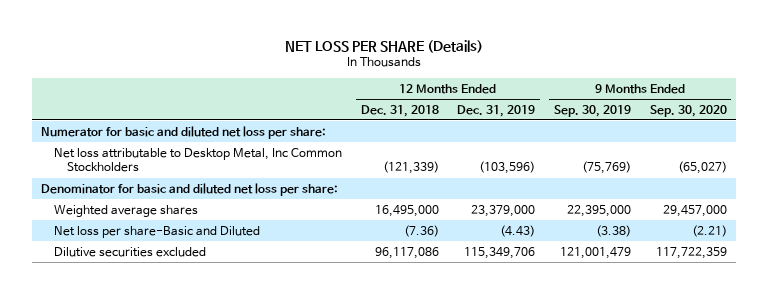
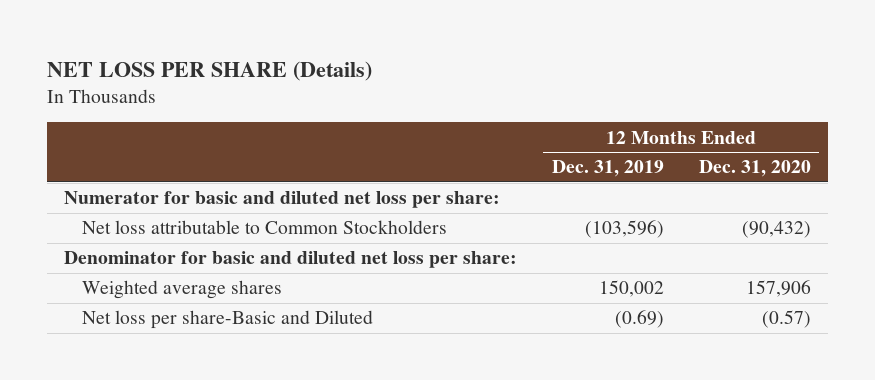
- | 12 Months Ended Dec. 31, 2018 | 12 Months Ended Dec. 31, 2019 | 9 Months Ended Sep. 30, 2019 | 9 Months Ended Sep. 30, 2020
+ | 12 Months Ended Dec. 31, 2019 | 12 Months Ended Dec. 31, 2020
- Net loss attributable to Desktop Metal, Inc Common Stockholders | (121,339) | (103,596) | (75,769) | (65,027)
+ Net loss attributable to Common Stockholders | (103,596) | (90,432)
- Weighted average shares | 16,495,000 | 23,379,000 | 22,395,000 | 29,457,000
- Net loss per share-Basic and Diluted | (7.36) | (4.43) | (3.38) | (2.21)
- Dilutive securities excluded | 96,117,086 | 115,349,706 | 121,001,479 | 117,722,359
+ Weighted average shares | 150,002 | 157,906
+ Net loss per share-Basic and Diluted | (0.69) | (0.57)

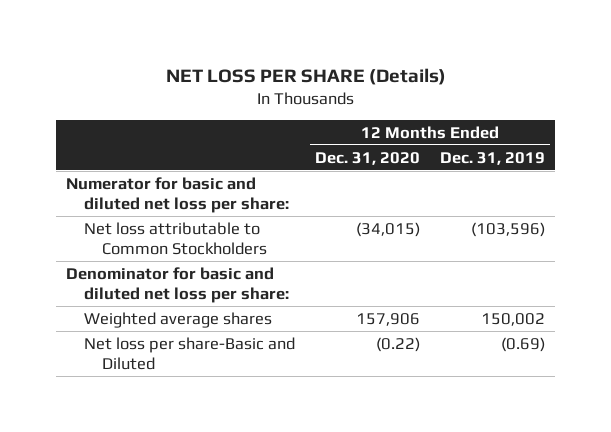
- | 12 Months Ended Dec. 31, 2019 | 12 Months Ended Dec. 31, 2020
+ | 12 Months Ended Dec. 31, 2020 | 12 Months Ended Dec. 31, 2019
- Net loss attributable to Common Stockholders | (103,596) | (90,432)
+ Net loss attributable to Common Stockholders | (34,015) | (103,596)
- Net loss per share-Basic and Diluted | (0.69) | (0.57)
+ Net loss per share-Basic and Diluted | (0.22) | (0.69)

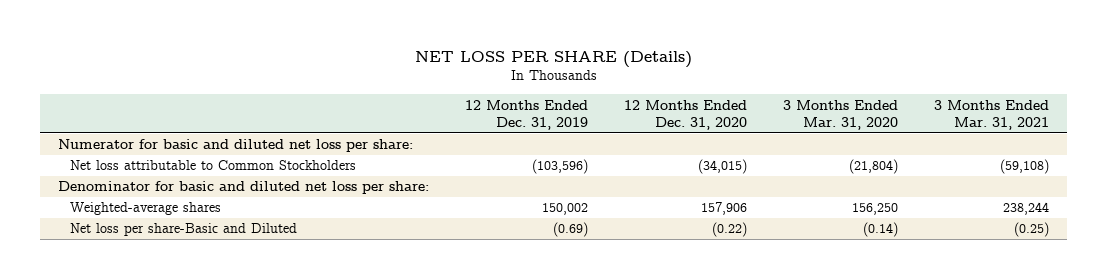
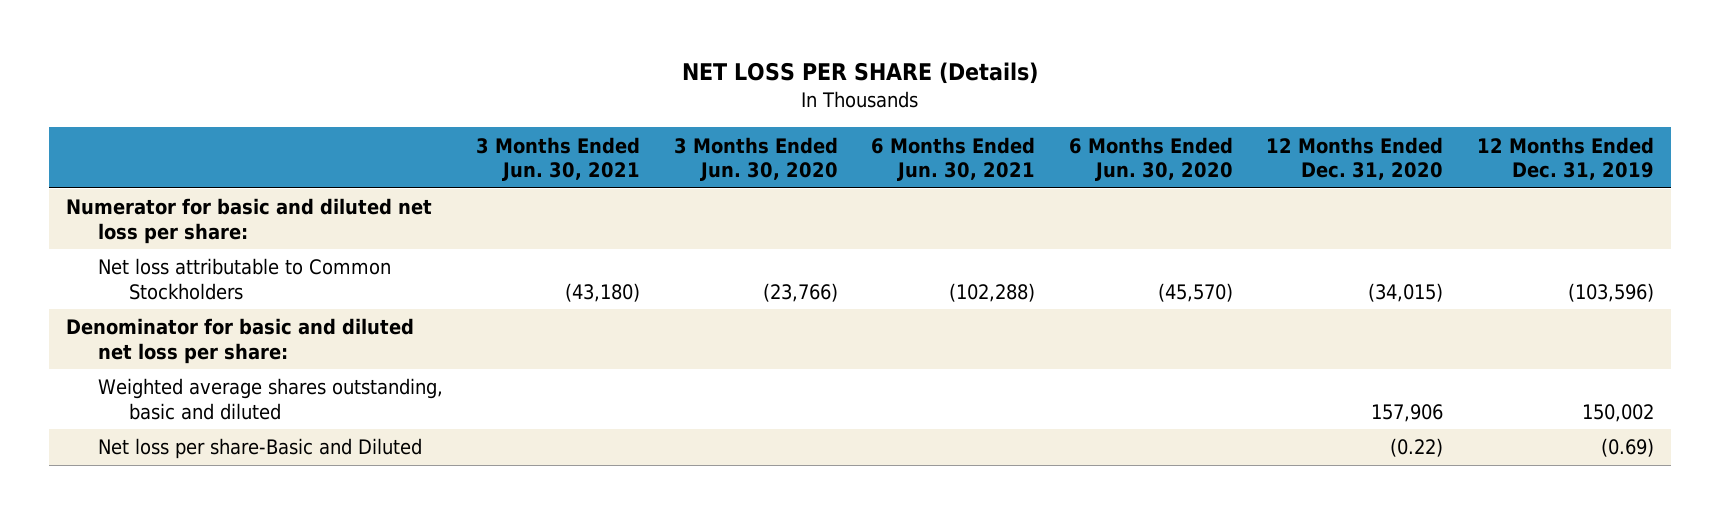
- | 12 Months Ended Dec. 31, 2019 | 12 Months Ended Dec. 31, 2020 | 3 Months Ended Mar. 31, 2020 | 3 Months Ended Mar. 31, 2021
+ | 3 Months Ended Jun. 30, 2021 | 3 Months Ended Jun. 30, 2020 | 6 Months Ended Jun. 30, 2021 | 6 Months Ended Jun. 30, 2020 | 12 Months Ended Dec. 31, 2020 | 12 Months Ended Dec. 31, 2019
- Weighted-average shares | 150,002 | 157,906 | 156,250 | 238,244
+ Weighted average shares outstanding, basic and diluted | | | | | 157,906 | 150,002

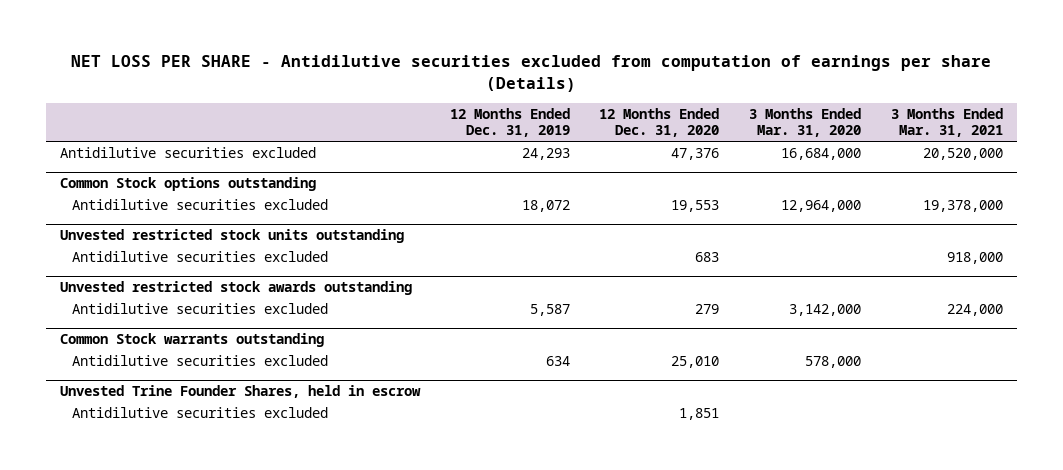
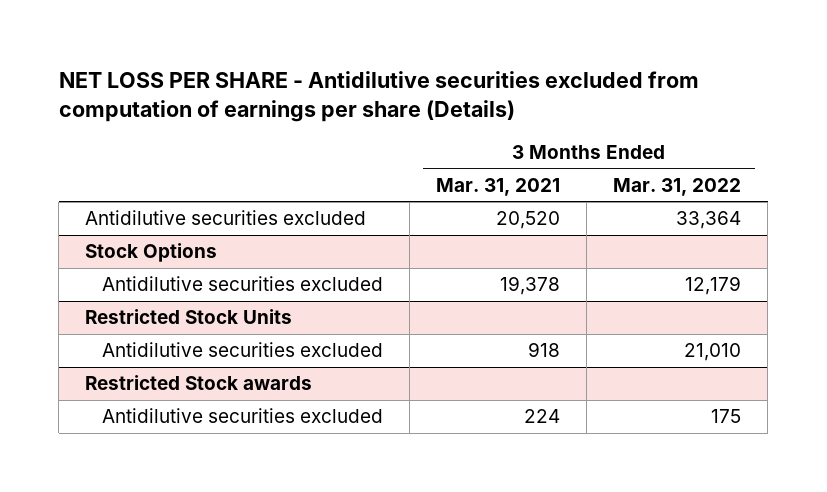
- | 12 Months Ended Dec. 31, 2019 | 12 Months Ended Dec. 31, 2020 | 3 Months Ended Mar. 31, 2020 | 3 Months Ended Mar. 31, 2021
+ | 3 Months Ended Mar. 31, 2021 | 3 Months Ended Mar. 31, 2022
- Antidilutive securities excluded | 24,293 | 47,376 | 16,684,000 | 20,520,000
- Common Stock options outstanding
- Antidilutive securities excluded | 18,072 | 19,553 | 12,964,000 | 19,378,000
- Unvested restricted stock units outstanding
- Antidilutive securities excluded | | 683 | | 918,000
- Unvested restricted stock awards outstanding
- Antidilutive securities excluded | 5,587 | 279 | 3,142,000 | 224,000
- Common Stock warrants outstanding
- Antidilutive securities excluded | 634 | 25,010 | 578,000 |
- Unvested Trine Founder Shares, held in escrow
- Antidilutive securities excluded | | 1,851 | |
+ Antidilutive securities excluded | 20,520 | 33,364
+ Stock Options
+ Antidilutive securities excluded | 19,378 | 12,179
+ Restricted Stock Units
+ Antidilutive securities excluded | 918 | 21,010
+ Restricted Stock awards
+ Antidilutive securities excluded | 224 | 175

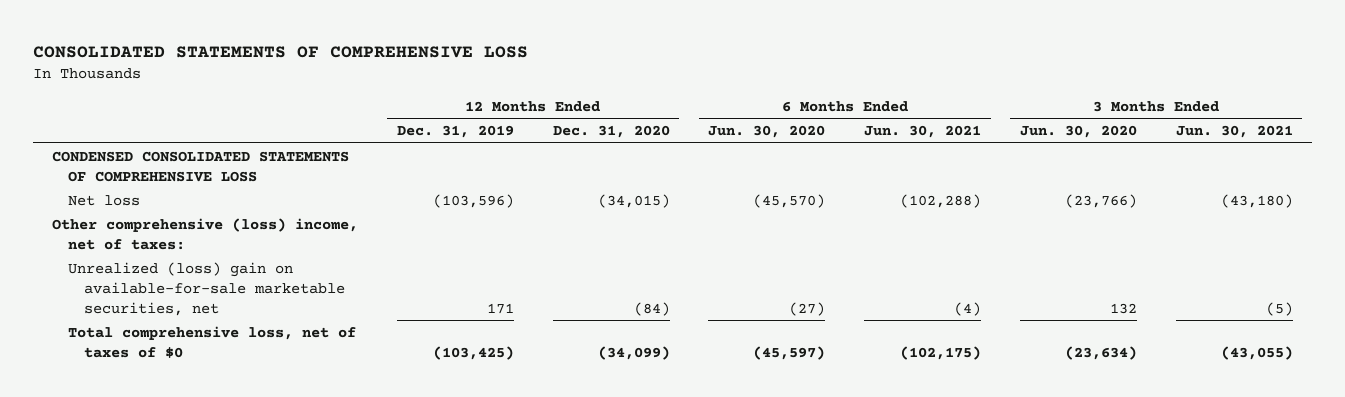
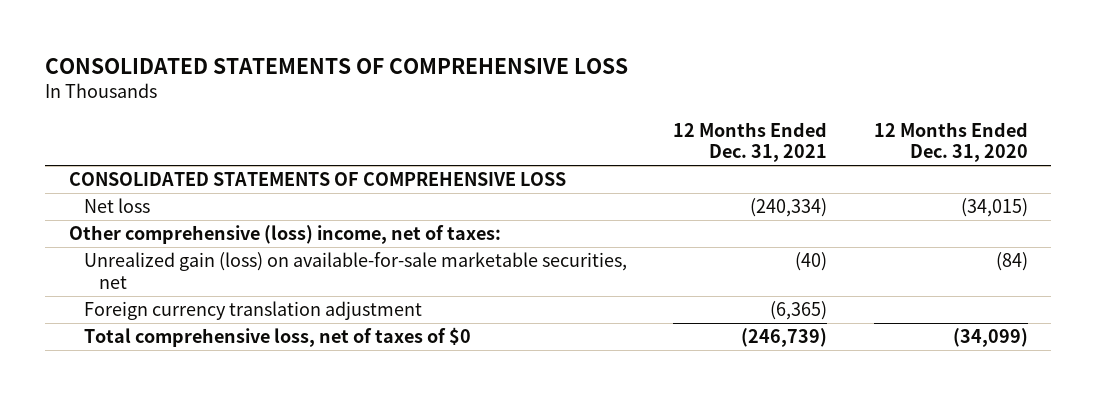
- | 12 Months Ended Dec. 31, 2019 | 12 Months Ended Dec. 31, 2020 | 6 Months Ended Jun. 30, 2020 | 6 Months Ended Jun. 30, 2021 | 3 Months Ended Jun. 30, 2020 | 3 Months Ended Jun. 30, 2021
+ | 12 Months Ended Dec. 31, 2021 | 12 Months Ended Dec. 31, 2020
- CONDENSED CONSOLIDATED STATEMENTS OF COMPREHENSIVE LOSS
+ CONSOLIDATED STATEMENTS OF COMPREHENSIVE LOSS
- Unrealized (loss) gain on available-for-sale marketable securities, net | 171 | (84) | (27) | (4) | 132 | (5)
+ Unrealized gain (loss) on available-for-sale marketable securities, net | (40) | (84)
+ Foreign currency translation adjustment | (6,365) |

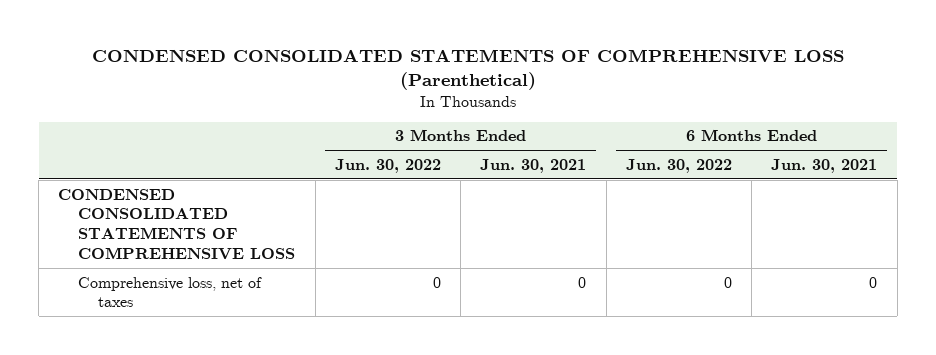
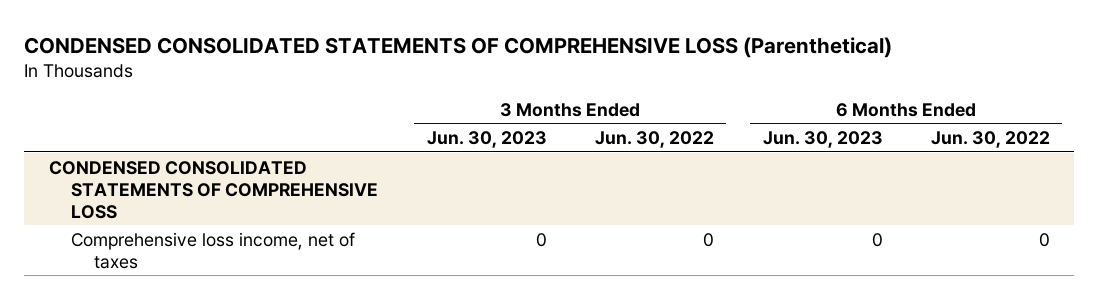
- | 3 Months Ended Jun. 30, 2022 | 3 Months Ended Jun. 30, 2021 | 6 Months Ended Jun. 30, 2022 | 6 Months Ended Jun. 30, 2021
+ | 3 Months Ended Jun. 30, 2023 | 3 Months Ended Jun. 30, 2022 | 6 Months Ended Jun. 30, 2023 | 6 Months Ended Jun. 30, 2022
- Comprehensive loss, net of taxes | 0 | 0 | 0 | 0
+ Comprehensive loss income, net of taxes | 0 | 0 | 0 | 0

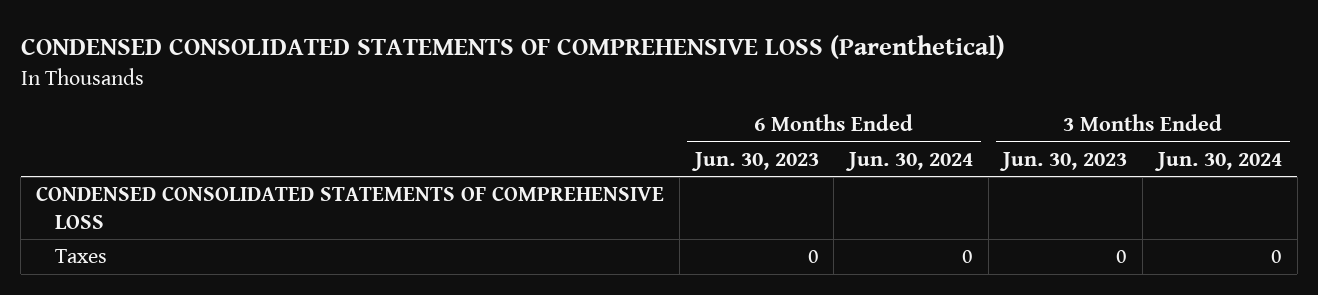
- | 3 Months Ended Jun. 30, 2023 | 3 Months Ended Jun. 30, 2022 | 6 Months Ended Jun. 30, 2023 | 6 Months Ended Jun. 30, 2022
+ | 6 Months Ended Jun. 30, 2023 | 6 Months Ended Jun. 30, 2024 | 3 Months Ended Jun. 30, 2023 | 3 Months Ended Jun. 30, 2024
- Comprehensive loss income, net of taxes | 0 | 0 | 0 | 0
+ Taxes | 0 | 0 | 0 | 0

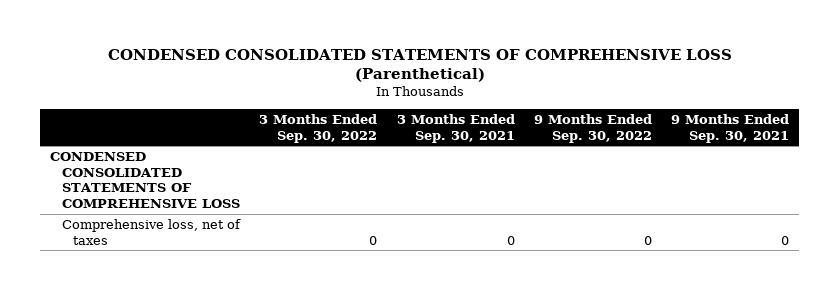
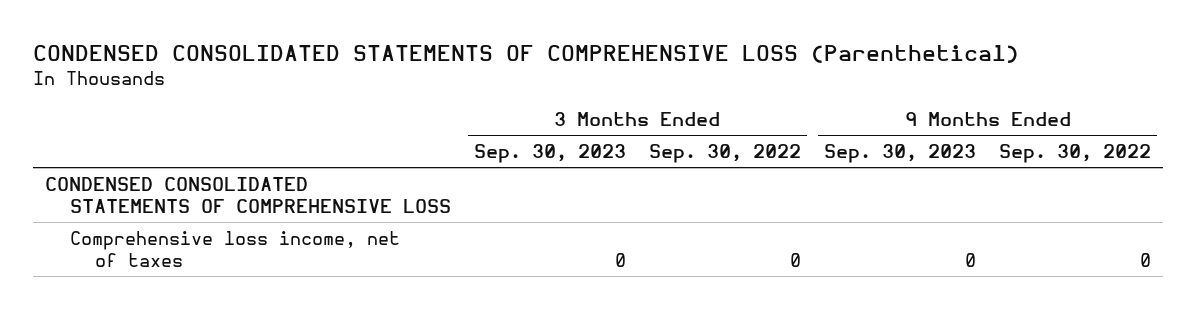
- | 3 Months Ended Sep. 30, 2022 | 3 Months Ended Sep. 30, 2021 | 9 Months Ended Sep. 30, 2022 | 9 Months Ended Sep. 30, 2021
+ | 3 Months Ended Sep. 30, 2023 | 3 Months Ended Sep. 30, 2022 | 9 Months Ended Sep. 30, 2023 | 9 Months Ended Sep. 30, 2022
- Comprehensive loss, net of taxes | 0 | 0 | 0 | 0
+ Comprehensive loss income, net of taxes | 0 | 0 | 0 | 0

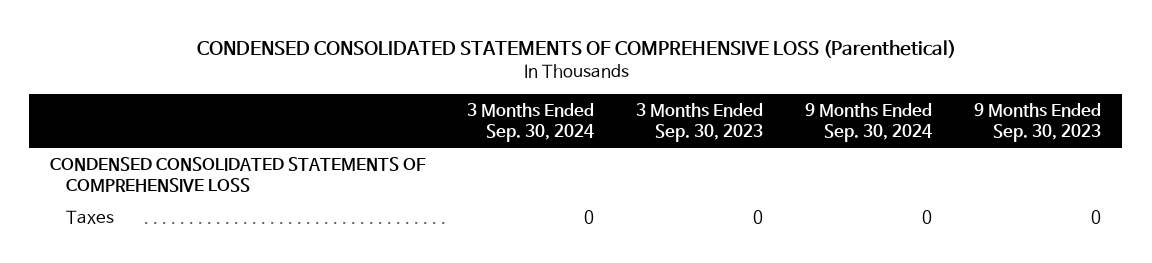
- | 3 Months Ended Sep. 30, 2023 | 3 Months Ended Sep. 30, 2022 | 9 Months Ended Sep. 30, 2023 | 9 Months Ended Sep. 30, 2022
+ | 3 Months Ended Sep. 30, 2024 | 3 Months Ended Sep. 30, 2023 | 9 Months Ended Sep. 30, 2024 | 9 Months Ended Sep. 30, 2023
- Comprehensive loss income, net of taxes | 0 | 0 | 0 | 0
+ Taxes | 0 | 0 | 0 | 0

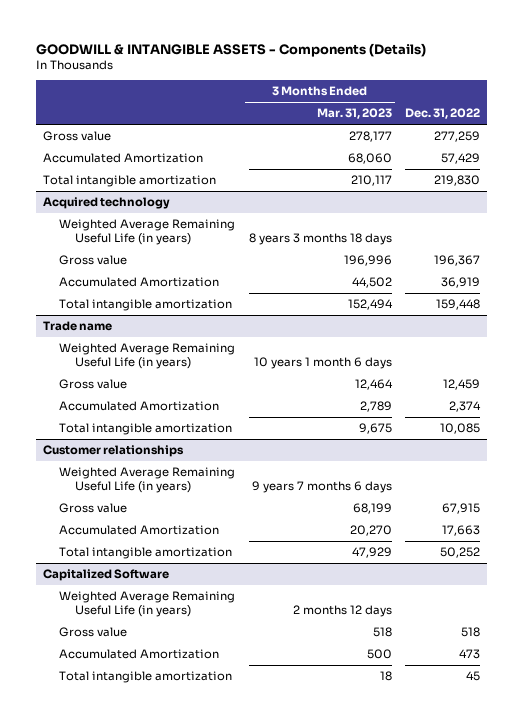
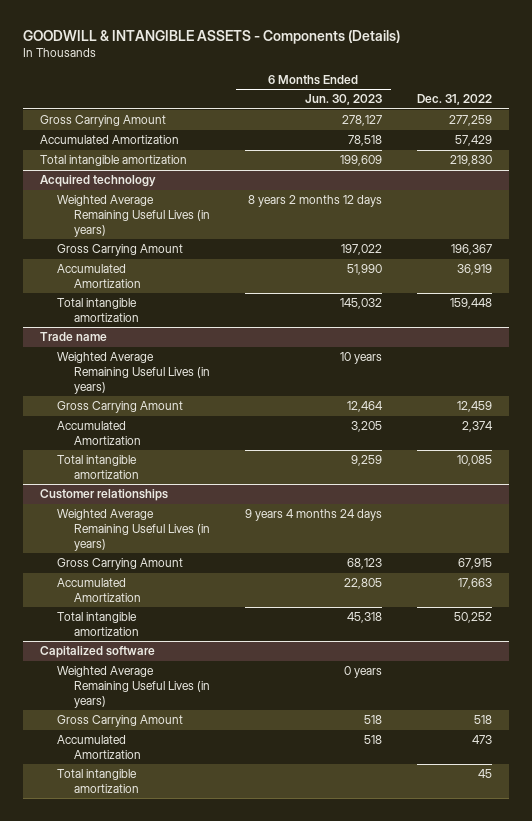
- | 3 Months Ended Mar. 31, 2023 | Dec. 31, 2022
+ | 6 Months Ended Jun. 30, 2023 | Dec. 31, 2022
- Gross value | 278,177 | 277,259
+ Gross Carrying Amount | 278,127 | 277,259
@ Acquired technology
- Weighted Average Remaining Useful Life (in years) | 8 years 3 months 18 days |
- Gross value | 196,996 | 196,367
+ Weighted Average Remaining Useful Lives (in years) | 8 years 2 months 12 days |
+ Gross Carrying Amount | 197,022 | 196,367
@ Trade name
- Weighted Average Remaining Useful Life (in years) | 10 years 1 month 6 days |
- Gross value | 12,464 | 12,459
+ Weighted Average Remaining Useful Lives (in years) | 10 years |
+ Gross Carrying Amount | 12,464 | 12,459
@ Customer relationships
- Weighted Average Remaining Useful Life (in years) | 9 years 7 months 6 days |
- Gross value | 68,199 | 67,915
+ Weighted Average Remaining Useful Lives (in years) | 9 years 4 months 24 days |
+ Gross Carrying Amount | 68,123 | 67,915
- Capitalized Software
- Weighted Average Remaining Useful Life (in years) | 2 months 12 days |
- Gross value | 518 | 518
+ Capitalized software
+ Weighted Average Remaining Useful Lives (in years) | 0 years |
+ Gross Carrying Amount | 518 | 518

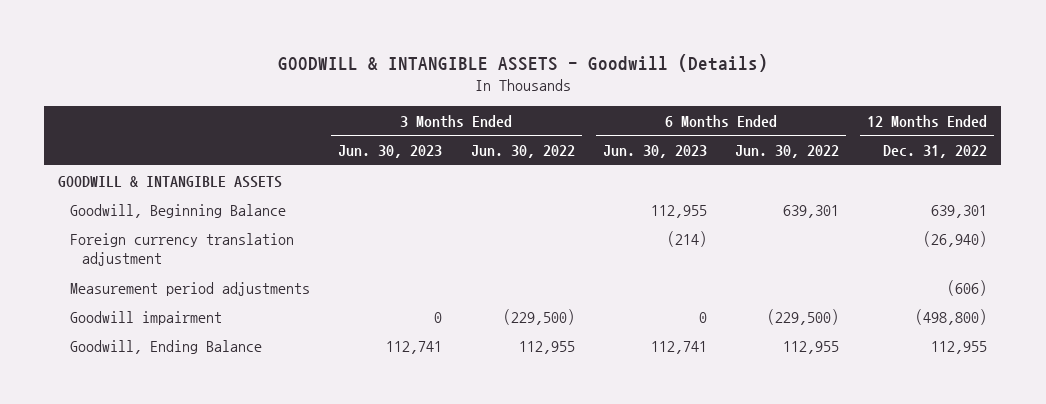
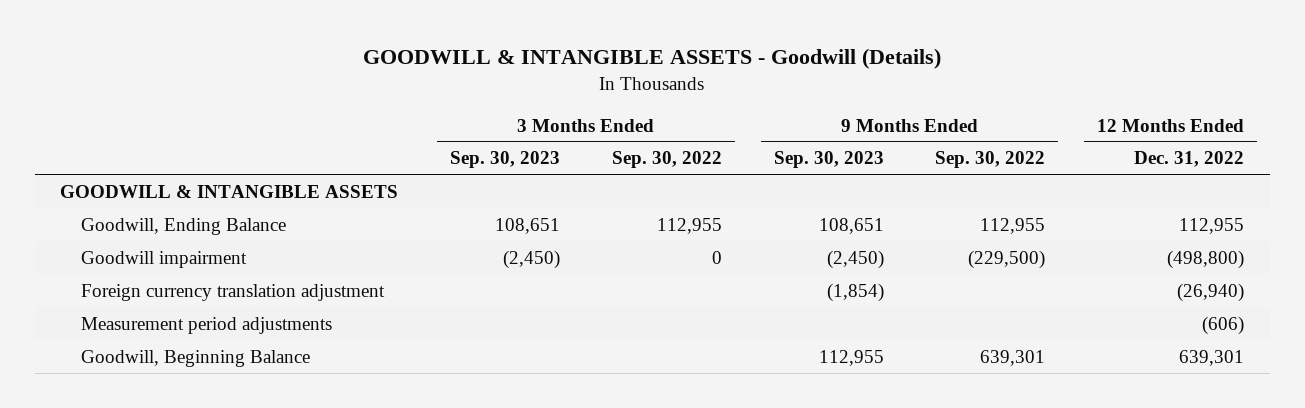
- | 3 Months Ended Jun. 30, 2023 | 3 Months Ended Jun. 30, 2022 | 6 Months Ended Jun. 30, 2023 | 6 Months Ended Jun. 30, 2022 | 12 Months Ended Dec. 31, 2022
+ | 3 Months Ended Sep. 30, 2023 | 3 Months Ended Sep. 30, 2022 | 9 Months Ended Sep. 30, 2023 | 9 Months Ended Sep. 30, 2022 | 12 Months Ended Dec. 31, 2022
moved up: Goodwill, Ending Balance | 108,651 | 112,955 | 108,651 | 112,955 | 112,955
moved up: Goodwill impairment | (2,450) | 0 | (2,450) | (229,500) | (498,800)
moved down: Goodwill, Beginning Balance | | | 112,955 | 639,301 | 639,301

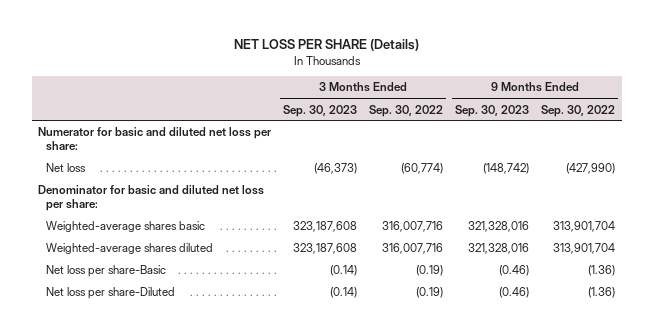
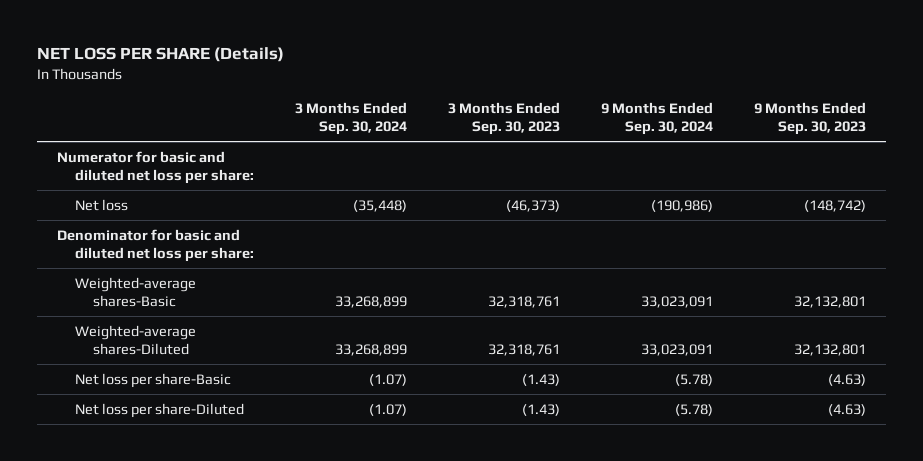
- | 3 Months Ended Sep. 30, 2023 | 3 Months Ended Sep. 30, 2022 | 9 Months Ended Sep. 30, 2023 | 9 Months Ended Sep. 30, 2022
+ | 3 Months Ended Sep. 30, 2024 | 3 Months Ended Sep. 30, 2023 | 9 Months Ended Sep. 30, 2024 | 9 Months Ended Sep. 30, 2023
- Weighted-average shares basic | 323,187,608 | 316,007,716 | 321,328,016 | 313,901,704
- Weighted-average shares diluted | 323,187,608 | 316,007,716 | 321,328,016 | 313,901,704
- Net loss per share-Basic | (0.14) | (0.19) | (0.46) | (1.36)
- Net loss per share-Diluted | (0.14) | (0.19) | (0.46) | (1.36)
+ Weighted-average shares-Basic | 33,268,899 | 32,318,761 | 33,023,091 | 32,132,801
+ Weighted-average shares-Diluted | 33,268,899 | 32,318,761 | 33,023,091 | 32,132,801
+ Net loss per share-Basic | (1.07) | (1.43) | (5.78) | (4.63)
+ Net loss per share-Diluted | (1.07) | (1.43) | (5.78) | (4.63)

